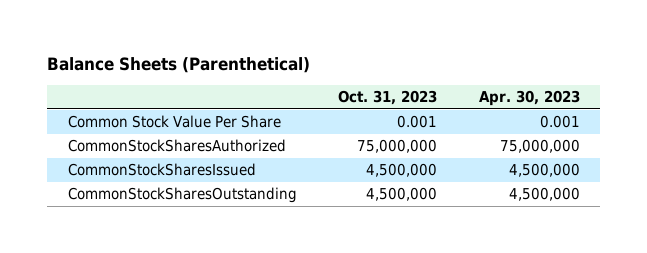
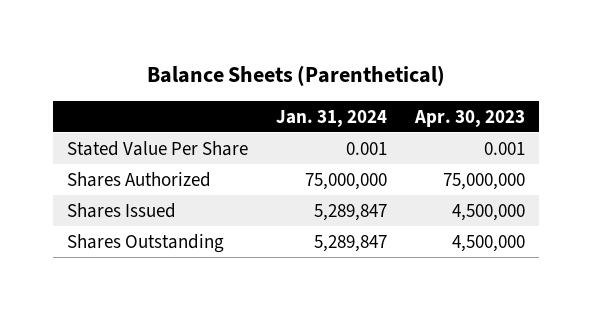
- | Oct. 31, 2023 | Apr. 30, 2023
+ | Jan. 31, 2024 | Apr. 30, 2023
- Common Stock Value Per Share | 0.001 | 0.001
- CommonStockSharesAuthorized | 75,000,000 | 75,000,000
- CommonStockSharesIssued | 4,500,000 | 4,500,000
- CommonStockSharesOutstanding | 4,500,000 | 4,500,000
+ Stated Value Per Share | 0.001 | 0.001
+ Shares Authorized | 75,000,000 | 75,000,000
+ Shares Issued | 5,289,847 | 4,500,000
+ Shares Outstanding | 5,289,847 | 4,500,000

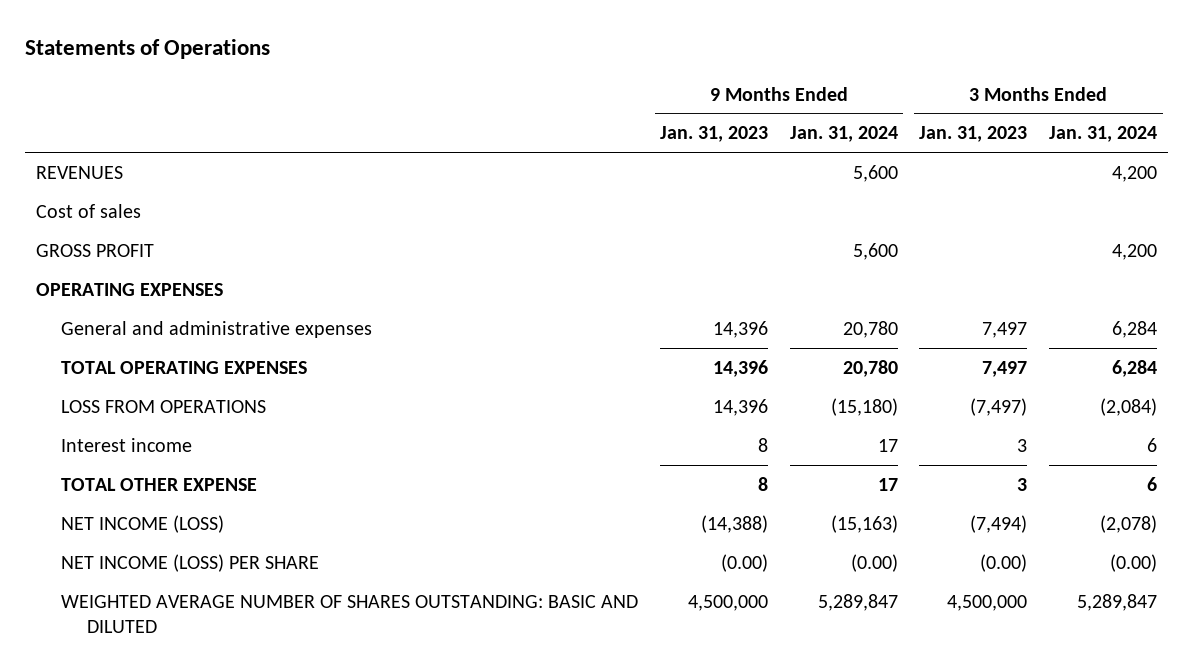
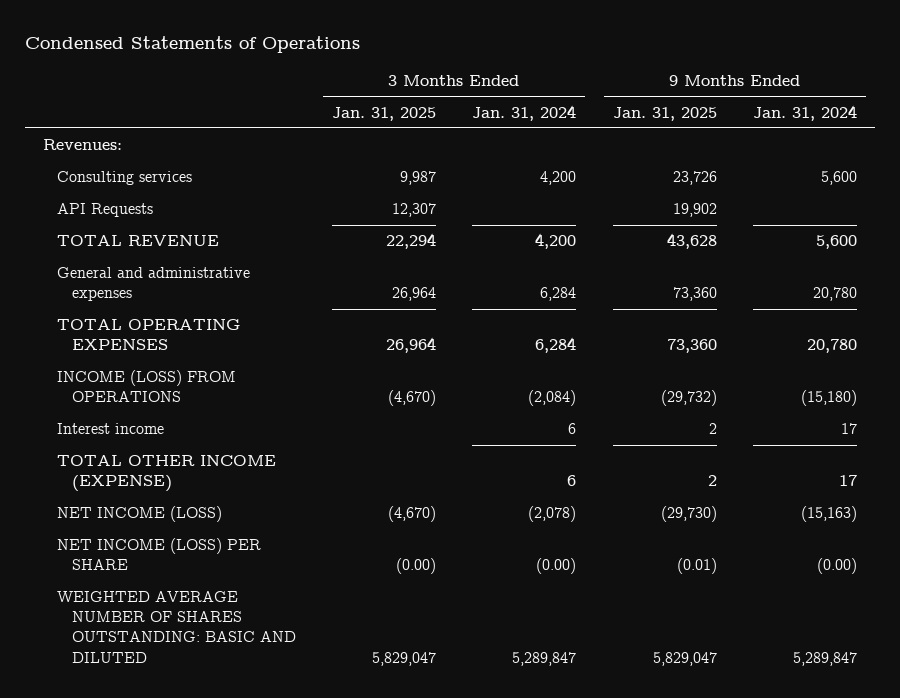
- Statements of Operations
+ Condensed Statements of Operations
- | 9 Months Ended Jan. 31, 2023 | 9 Months Ended Jan. 31, 2024 | 3 Months Ended Jan. 31, 2023 | 3 Months Ended Jan. 31, 2024
+ | 3 Months Ended Jan. 31, 2025 | 3 Months Ended Jan. 31, 2024 | 9 Months Ended Jan. 31, 2025 | 9 Months Ended Jan. 31, 2024
- REVENUES | | 5,600 | | 4,200
- Cost of sales
- GROSS PROFIT | | 5,600 | | 4,200
- OPERATING EXPENSES
+ Revenues:
+ Consulting services | 9,987 | 4,200 | 23,726 | 5,600
+ API Requests | 12,307 | | 19,902 |
+ TOTAL REVENUE | 22,294 | 4,200 | 43,628 | 5,600
- LOSS FROM OPERATIONS | 14,396 | (15,180) | (7,497) | (2,084)
+ INCOME (LOSS) FROM OPERATIONS | (4,670) | (2,084) | (29,732) | (15,180)
- TOTAL OTHER EXPENSE | 8 | 17 | 3 | 6
+ TOTAL OTHER INCOME (EXPENSE) | | 6 | 2 | 17

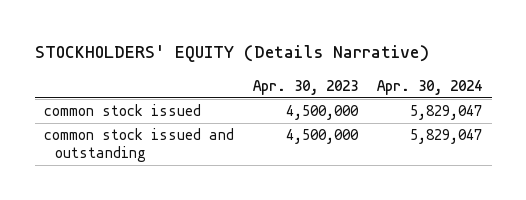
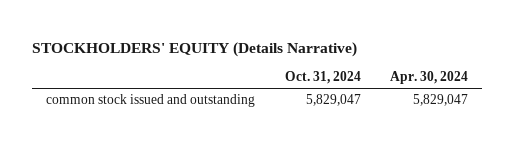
- | Apr. 30, 2023 | Apr. 30, 2024
+ | Oct. 31, 2024 | Apr. 30, 2024
- common stock issued | 4,500,000 | 5,829,047

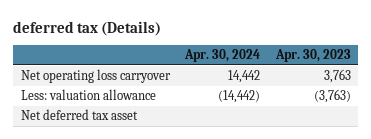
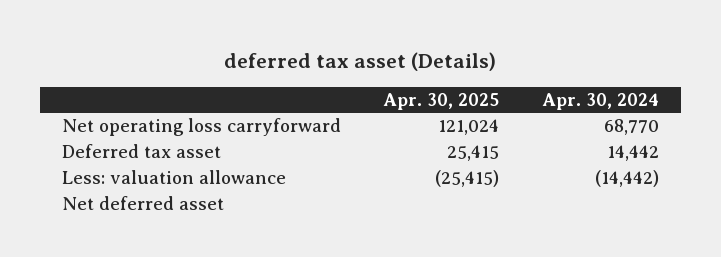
- deferred tax (Details)
+ deferred tax asset (Details)
- | Apr. 30, 2024 | Apr. 30, 2023
+ | Apr. 30, 2025 | Apr. 30, 2024
- Net operating loss carryover | 14,442 | 3,763
+ Net operating loss carryforward | 121,024 | 68,770
+ Deferred tax asset | 25,415 | 14,442
- Net deferred tax asset
+ Net deferred asset

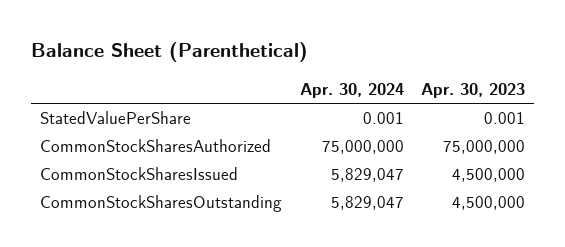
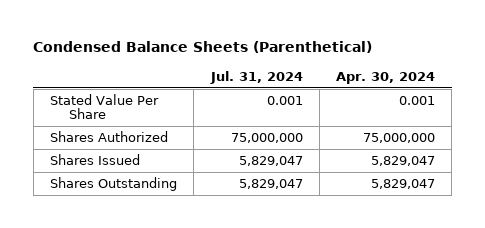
- Balance Sheet (Parenthetical)
+ Condensed Balance Sheets (Parenthetical)
- | Apr. 30, 2024 | Apr. 30, 2023
+ | Jul. 31, 2024 | Apr. 30, 2024
- StatedValuePerShare | 0.001 | 0.001
- CommonStockSharesAuthorized | 75,000,000 | 75,000,000
- CommonStockSharesIssued | 5,829,047 | 4,500,000
- CommonStockSharesOutstanding | 5,829,047 | 4,500,000
+ Stated Value Per Share | 0.001 | 0.001
+ Shares Authorized | 75,000,000 | 75,000,000
+ Shares Issued | 5,829,047 | 5,829,047
+ Shares Outstanding | 5,829,047 | 5,829,047

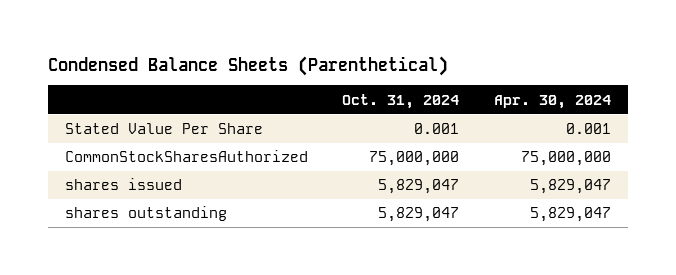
- | Jul. 31, 2024 | Apr. 30, 2024
+ | Oct. 31, 2024 | Apr. 30, 2024
- Shares Authorized | 75,000,000 | 75,000,000
- Shares Issued | 5,829,047 | 5,829,047
- Shares Outstanding | 5,829,047 | 5,829,047
+ CommonStockSharesAuthorized | 75,000,000 | 75,000,000
+ shares issued | 5,829,047 | 5,829,047
+ shares outstanding | 5,829,047 | 5,829,047

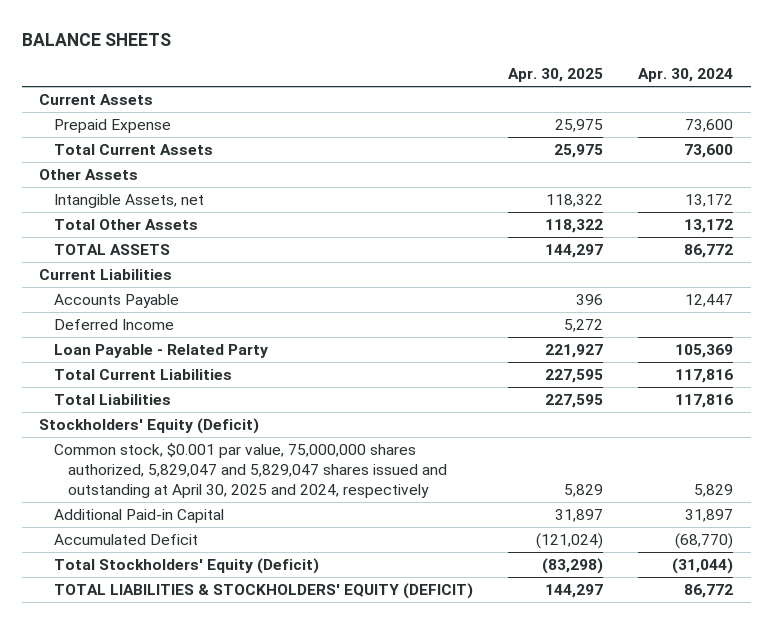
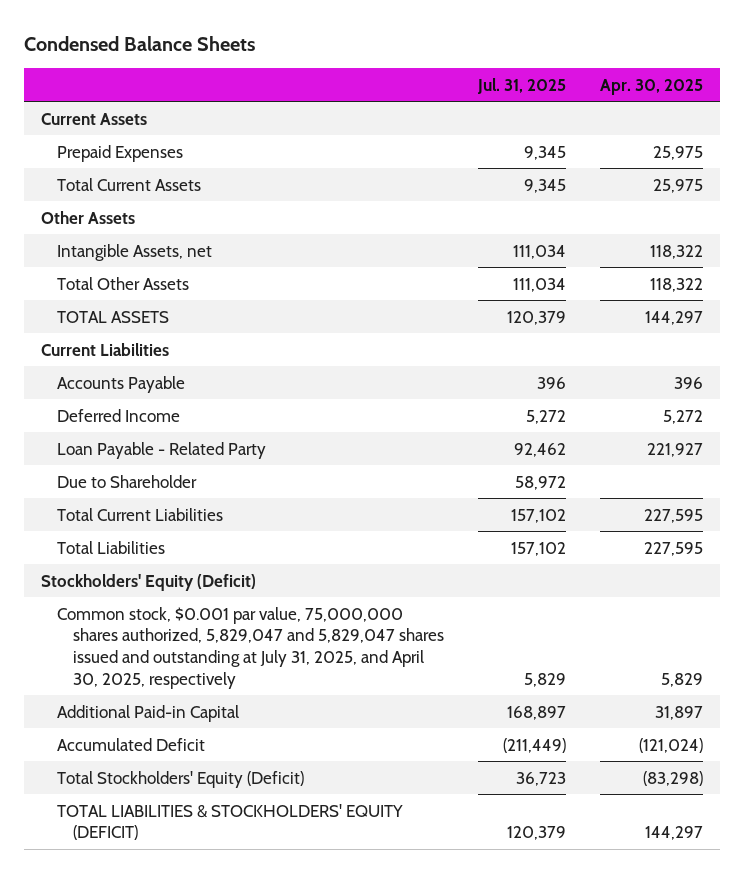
- BALANCE SHEETS
+ Condensed Balance Sheets
- | Apr. 30, 2025 | Apr. 30, 2024
+ | Jul. 31, 2025 | Apr. 30, 2025
- Prepaid Expense | 25,975 | 73,600
+ Prepaid Expenses | 9,345 | 25,975
+ Due to Shareholder | 58,972 |
- Common stock, $0.001 par value, 75,000,000 shares authorized, 5,829,047 and 5,829,047 shares issued and outstanding at April 30, 2025 and 2024, respectively | 5,829 | 5,829
+ Common stock, $0.001 par value, 75,000,000 shares authorized, 5,829,047 and 5,829,047 shares issued and outstanding at July 31, 2025, and April 30, 2025, respectively | 5,829 | 5,829

